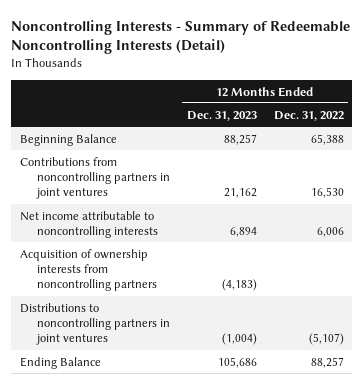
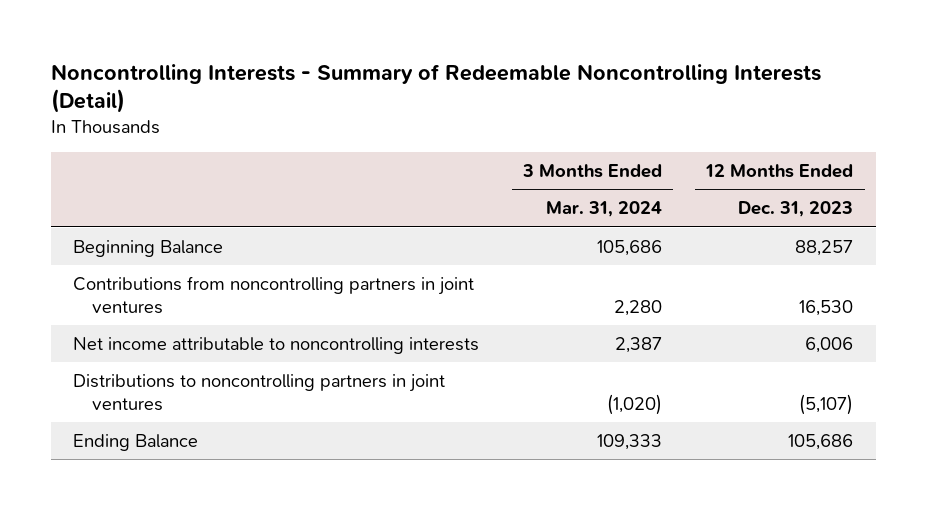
- | 12 Months Ended Dec. 31, 2023 | 12 Months Ended Dec. 31, 2022
+ | 3 Months Ended Mar. 31, 2024 | 12 Months Ended Dec. 31, 2023
- Contributions from noncontrolling partners in joint ventures | 21,162 | 16,530
- Net income attributable to noncontrolling interests | 6,894 | 6,006
- Acquisition of ownership interests from noncontrolling partners | (4,183) |
- Distributions to noncontrolling partners in joint ventures | (1,004) | (5,107)
+ Contributions from noncontrolling partners in joint ventures | 2,280 | 16,530
+ Net income attributable to noncontrolling interests | 2,387 | 6,006
+ Distributions to noncontrolling partners in joint ventures | (1,020) | (5,107)

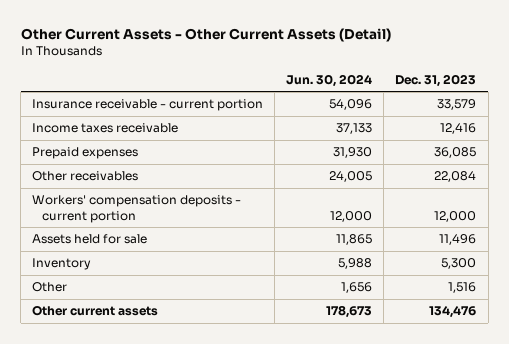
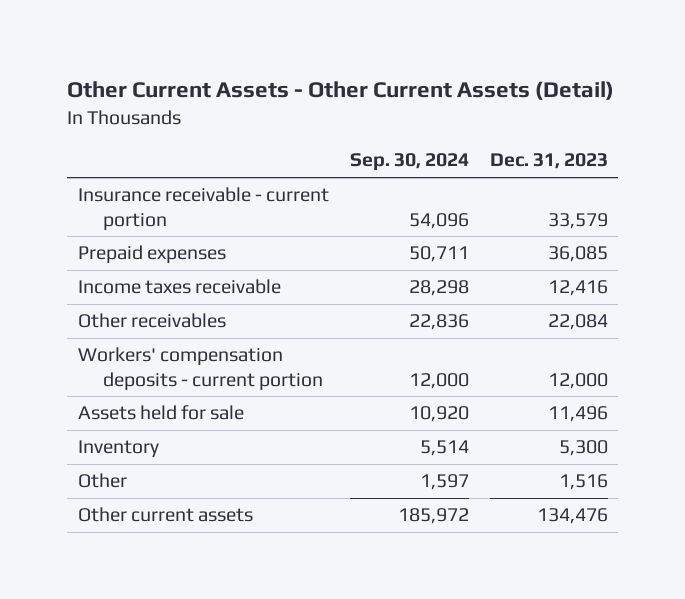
- | Jun. 30, 2024 | Dec. 31, 2023
+ | Sep. 30, 2024 | Dec. 31, 2023
moved down: Income taxes receivable | 28,298 | 12,416

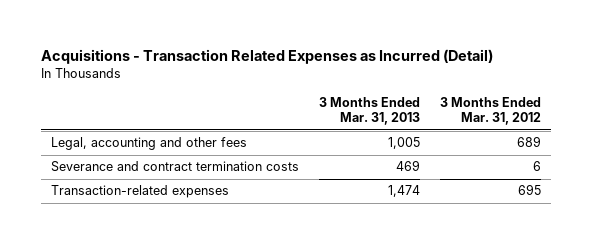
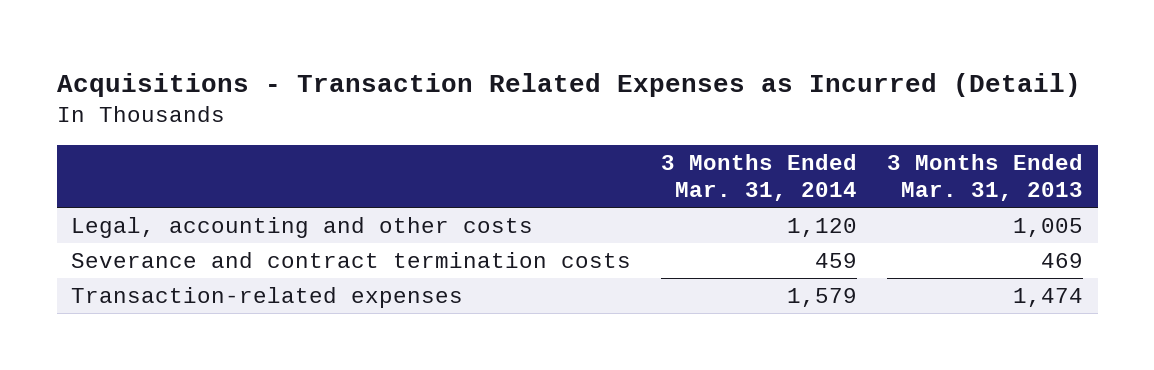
- | 3 Months Ended Mar. 31, 2013 | 3 Months Ended Mar. 31, 2012
+ | 3 Months Ended Mar. 31, 2014 | 3 Months Ended Mar. 31, 2013
- Legal, accounting and other fees | 1,005 | 689
+ Legal, accounting and other costs | 1,120 | 1,005

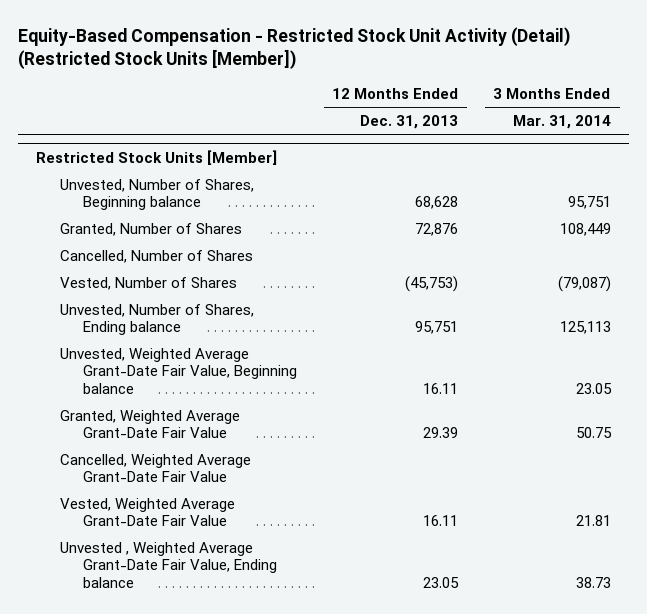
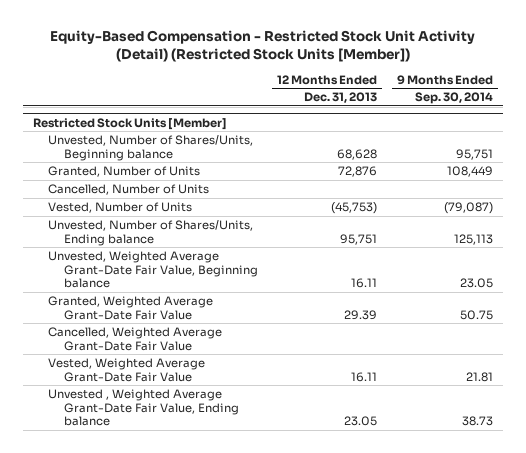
- | 12 Months Ended Dec. 31, 2013 | 3 Months Ended Mar. 31, 2014
+ | 12 Months Ended Dec. 31, 2013 | 9 Months Ended Sep. 30, 2014
@ Restricted Stock Units [Member]
- Unvested, Number of Shares, Beginning balance | 68,628 | 95,751
- Granted, Number of Shares | 72,876 | 108,449
- Cancelled, Number of Shares
- Vested, Number of Shares | (45,753) | (79,087)
- Unvested, Number of Shares, Ending balance | 95,751 | 125,113
+ Unvested, Number of Shares/Units, Beginning balance | 68,628 | 95,751
+ Granted, Number of Units | 72,876 | 108,449
+ Cancelled, Number of Units
+ Vested, Number of Units | (45,753) | (79,087)
+ Unvested, Number of Shares/Units, Ending balance | 95,751 | 125,113

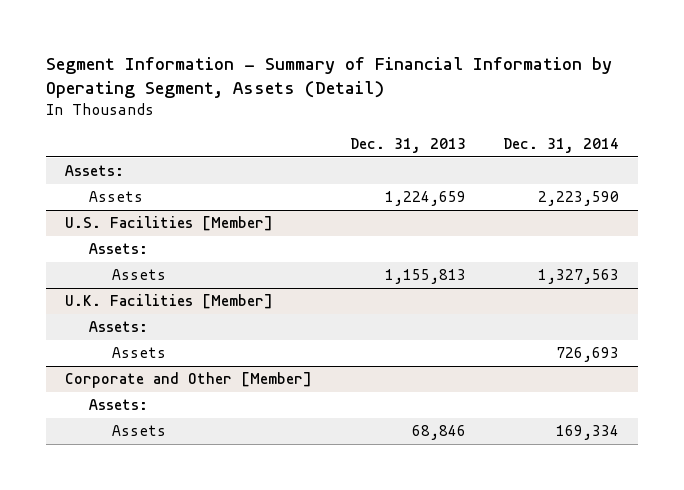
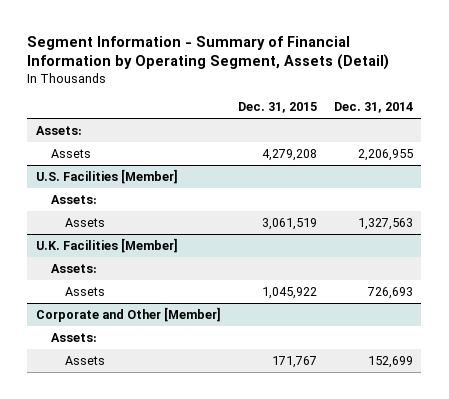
- | Dec. 31, 2013 | Dec. 31, 2014
+ | Dec. 31, 2015 | Dec. 31, 2014
- Assets | 1,224,659 | 2,223,590
+ Assets | 4,279,208 | 2,206,955
@ Corporate and Other [Member]
- Assets | 68,846 | 169,334
+ Assets | 171,767 | 152,699

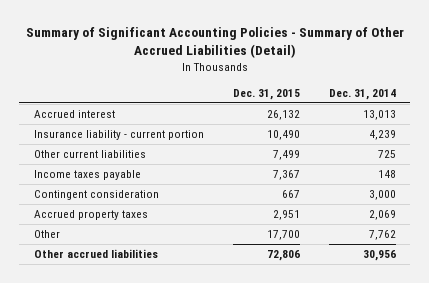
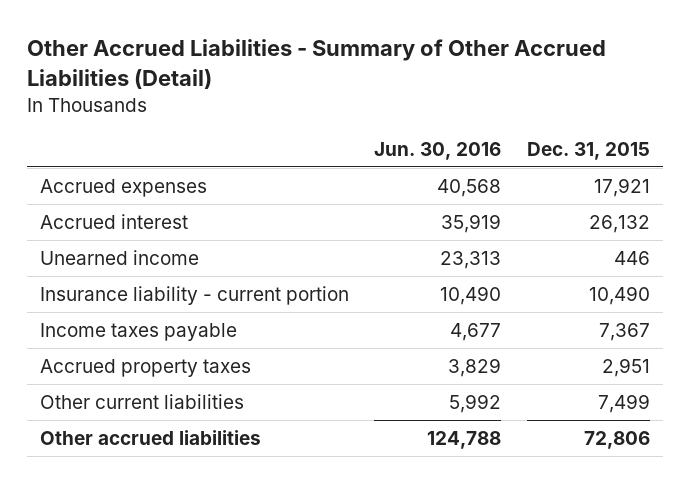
- Summary of Significant Accounting Policies - Summary of Other Accrued Liabilities (Detail)
+ Other Accrued Liabilities - Summary of Other Accrued Liabilities (Detail)
- | Dec. 31, 2015 | Dec. 31, 2014
+ | Jun. 30, 2016 | Dec. 31, 2015
+ Accrued expenses | 40,568 | 17,921
+ Unearned income | 23,313 | 446
- Contingent consideration | 667 | 3,000
- Other | 17,700 | 7,762
moved down: Other current liabilities | 5,992 | 7,499

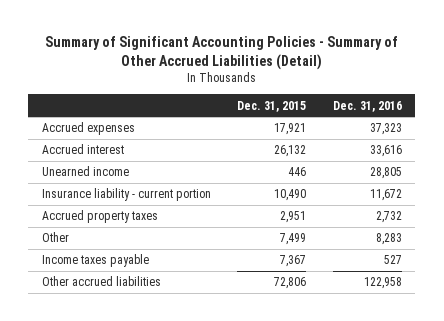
- Other Accrued Liabilities - Summary of Other Accrued Liabilities (Detail)
+ Summary of Significant Accounting Policies - Summary of Other Accrued Liabilities (Detail)
- | Jun. 30, 2016 | Dec. 31, 2015
+ | Dec. 31, 2015 | Dec. 31, 2016
- Other current liabilities | 5,992 | 7,499
+ Other | 7,499 | 8,283
moved down: Income taxes payable | 7,367 | 527

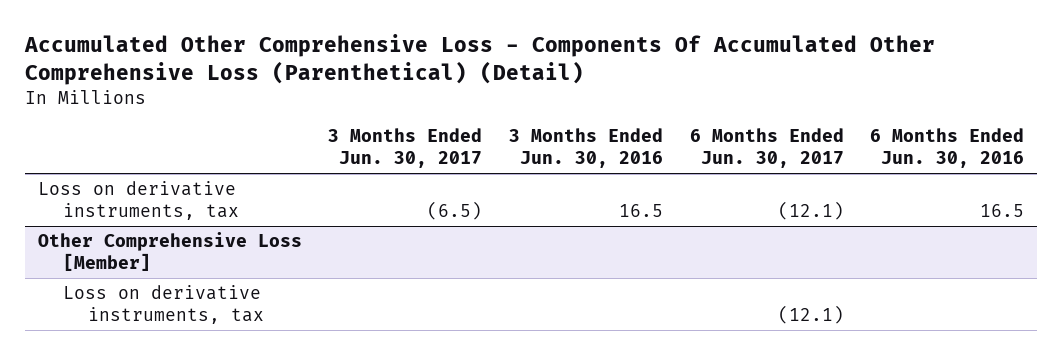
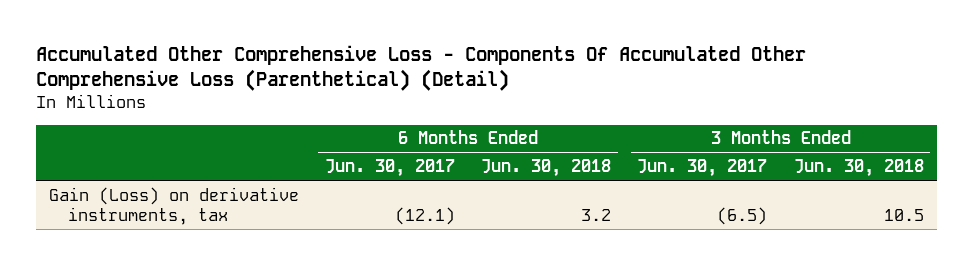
- | 3 Months Ended Jun. 30, 2017 | 3 Months Ended Jun. 30, 2016 | 6 Months Ended Jun. 30, 2017 | 6 Months Ended Jun. 30, 2016
+ | 6 Months Ended Jun. 30, 2017 | 6 Months Ended Jun. 30, 2018 | 3 Months Ended Jun. 30, 2017 | 3 Months Ended Jun. 30, 2018
- Loss on derivative instruments, tax | (6.5) | 16.5 | (12.1) | 16.5
- Other Comprehensive Loss [Member]
- Loss on derivative instruments, tax | | | (12.1) |
+ Gain (Loss) on derivative instruments, tax | (12.1) | 3.2 | (6.5) | 10.5

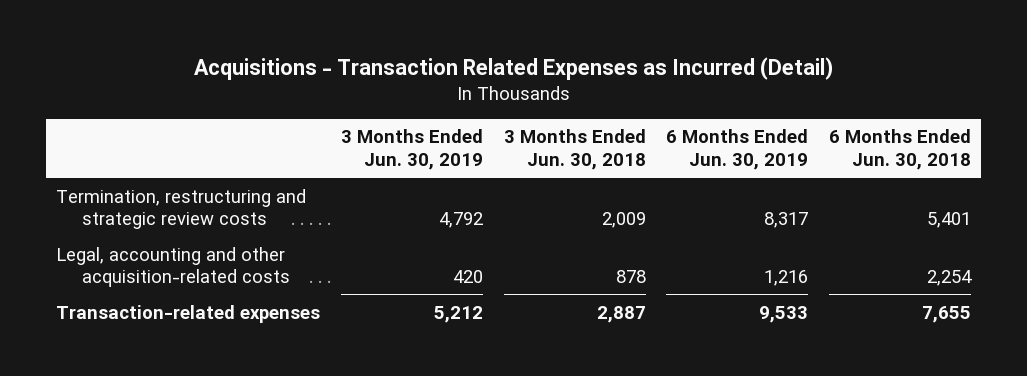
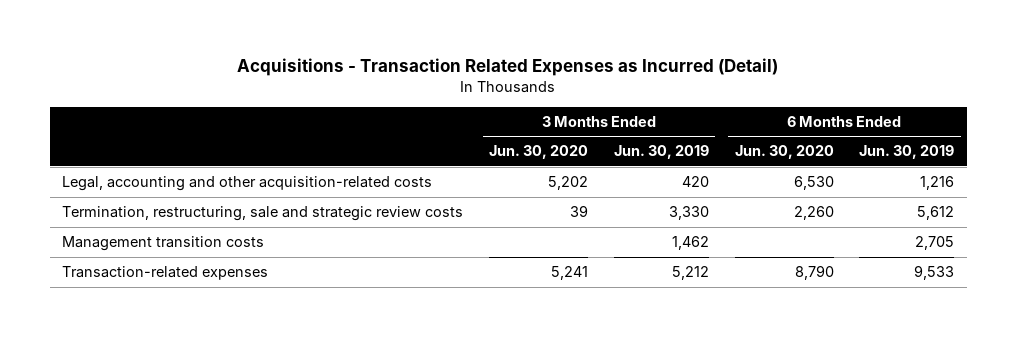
- | 3 Months Ended Jun. 30, 2019 | 3 Months Ended Jun. 30, 2018 | 6 Months Ended Jun. 30, 2019 | 6 Months Ended Jun. 30, 2018
+ | 3 Months Ended Jun. 30, 2020 | 3 Months Ended Jun. 30, 2019 | 6 Months Ended Jun. 30, 2020 | 6 Months Ended Jun. 30, 2019
- Termination, restructuring and strategic review costs | 4,792 | 2,009 | 8,317 | 5,401
+ Termination, restructuring, sale and strategic review costs | 39 | 3,330 | 2,260 | 5,612
+ Management transition costs | | 1,462 | | 2,705

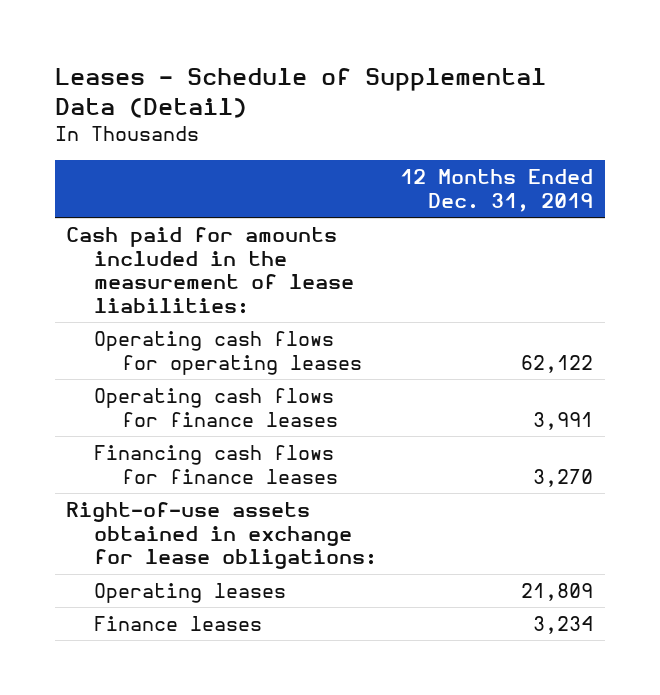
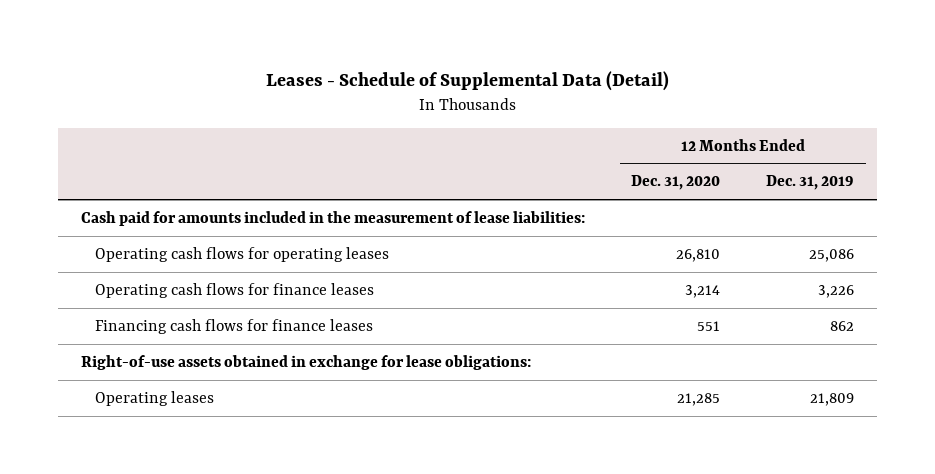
- | 12 Months Ended Dec. 31, 2019
+ | 12 Months Ended Dec. 31, 2020 | 12 Months Ended Dec. 31, 2019
- Operating cash flows for operating leases | 62,122
- Operating cash flows for finance leases | 3,991
- Financing cash flows for finance leases | 3,270
+ Operating cash flows for operating leases | 26,810 | 25,086
+ Operating cash flows for finance leases | 3,214 | 3,226
+ Financing cash flows for finance leases | 551 | 862
- Finance leases | 3,234

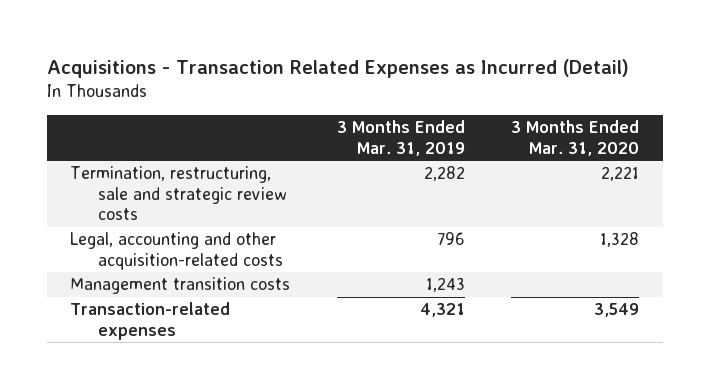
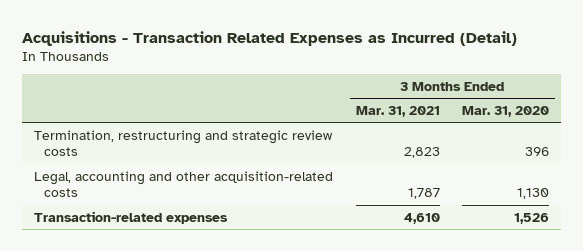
- | 3 Months Ended Mar. 31, 2019 | 3 Months Ended Mar. 31, 2020
+ | 3 Months Ended Mar. 31, 2021 | 3 Months Ended Mar. 31, 2020
- Termination, restructuring, sale and strategic review costs | 2,282 | 2,221
- Legal, accounting and other acquisition-related costs | 796 | 1,328
- Management transition costs | 1,243 |
- Transaction-related expenses | 4,321 | 3,549
+ Termination, restructuring and strategic review costs | 2,823 | 396
+ Legal, accounting and other acquisition-related costs | 1,787 | 1,130
+ Transaction-related expenses | 4,610 | 1,526

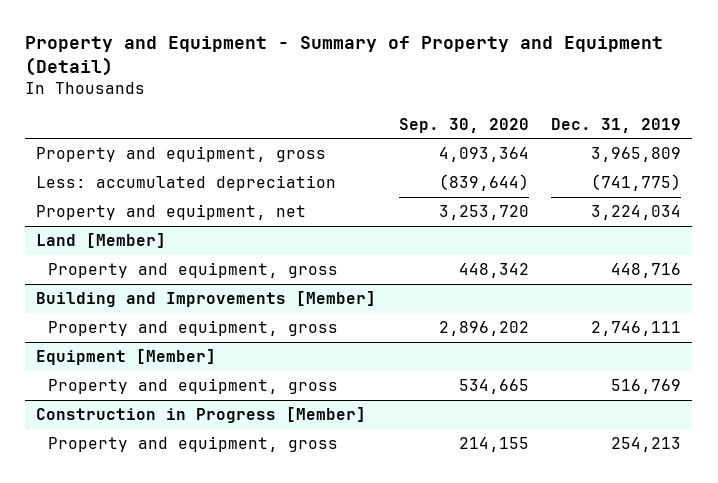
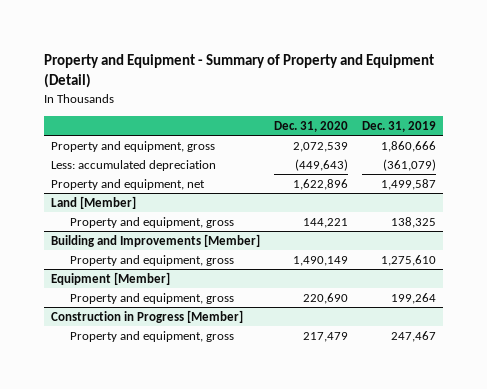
- | Sep. 30, 2020 | Dec. 31, 2019
+ | Dec. 31, 2020 | Dec. 31, 2019
- Property and equipment, gross | 4,093,364 | 3,965,809
- Less: accumulated depreciation | (839,644) | (741,775)
- Property and equipment, net | 3,253,720 | 3,224,034
+ Property and equipment, gross | 2,072,539 | 1,860,666
+ Less: accumulated depreciation | (449,643) | (361,079)
+ Property and equipment, net | 1,622,896 | 1,499,587
@ Land [Member]
- Property and equipment, gross | 448,342 | 448,716
+ Property and equipment, gross | 144,221 | 138,325
@ Building and Improvements [Member]
- Property and equipment, gross | 2,896,202 | 2,746,111
+ Property and equipment, gross | 1,490,149 | 1,275,610
@ Equipment [Member]
- Property and equipment, gross | 534,665 | 516,769
+ Property and equipment, gross | 220,690 | 199,264
@ Construction in Progress [Member]
- Property and equipment, gross | 214,155 | 254,213
+ Property and equipment, gross | 217,479 | 247,467

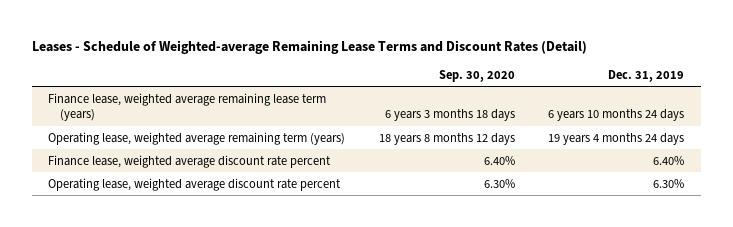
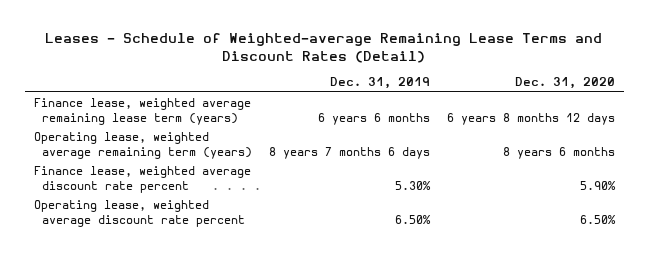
- | Sep. 30, 2020 | Dec. 31, 2019
+ | Dec. 31, 2019 | Dec. 31, 2020
- Finance lease, weighted average remaining lease term (years) | 6 years 3 months 18 days | 6 years 10 months 24 days
- Operating lease, weighted average remaining term (years) | 18 years 8 months 12 days | 19 years 4 months 24 days
- Finance lease, weighted average discount rate percent | 6.40% | 6.40%
- Operating lease, weighted average discount rate percent | 6.30% | 6.30%
+ Finance lease, weighted average remaining lease term (years) | 6 years 6 months | 6 years 8 months 12 days
+ Operating lease, weighted average remaining term (years) | 8 years 7 months 6 days | 8 years 6 months
+ Finance lease, weighted average discount rate percent | 5.30% | 5.90%
+ Operating lease, weighted average discount rate percent | 6.50% | 6.50%

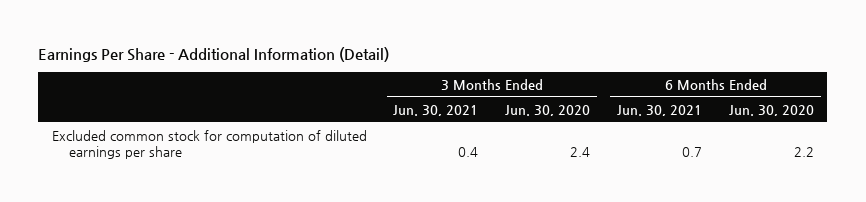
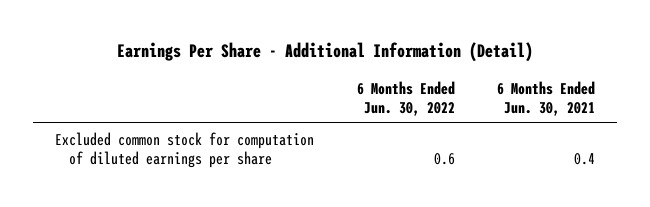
- | 3 Months Ended Jun. 30, 2021 | 3 Months Ended Jun. 30, 2020 | 6 Months Ended Jun. 30, 2021 | 6 Months Ended Jun. 30, 2020
+ | 6 Months Ended Jun. 30, 2022 | 6 Months Ended Jun. 30, 2021
- Excluded common stock for computation of diluted earnings per share | 0.4 | 2.4 | 0.7 | 2.2
+ Excluded common stock for computation of diluted earnings per share | 0.6 | 0.4

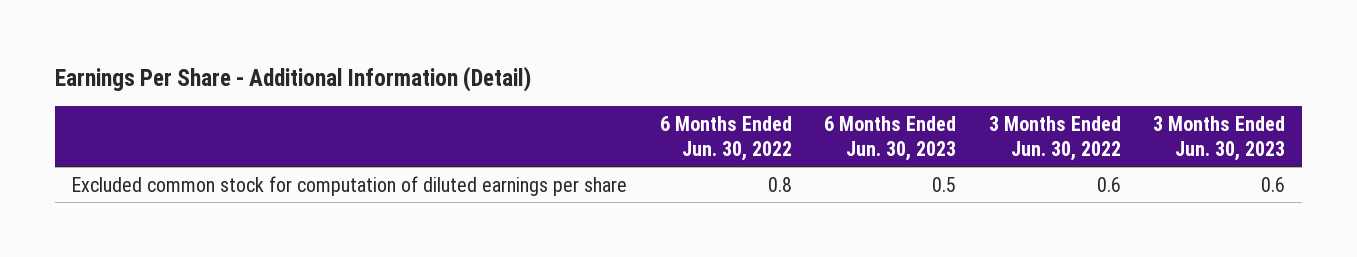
- | 6 Months Ended Jun. 30, 2022 | 6 Months Ended Jun. 30, 2021
+ | 6 Months Ended Jun. 30, 2022 | 6 Months Ended Jun. 30, 2023 | 3 Months Ended Jun. 30, 2022 | 3 Months Ended Jun. 30, 2023
- Excluded common stock for computation of diluted earnings per share | 0.6 | 0.4
+ Excluded common stock for computation of diluted earnings per share | 0.8 | 0.5 | 0.6 | 0.6

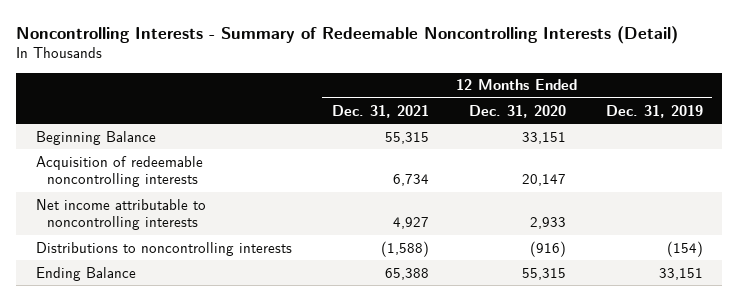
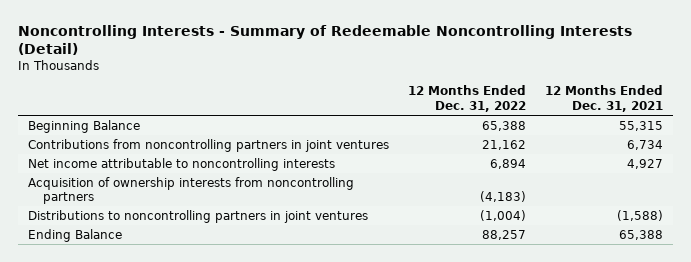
- | 12 Months Ended Dec. 31, 2021 | 12 Months Ended Dec. 31, 2020 | 12 Months Ended Dec. 31, 2019
+ | 12 Months Ended Dec. 31, 2022 | 12 Months Ended Dec. 31, 2021
- Acquisition of redeemable noncontrolling interests | 6,734 | 20,147 |
+ Contributions from noncontrolling partners in joint ventures | 21,162 | 6,734
- Distributions to noncontrolling interests | (1,588) | (916) | (154)
+ Acquisition of ownership interests from noncontrolling partners | (4,183) |
+ Distributions to noncontrolling partners in joint ventures | (1,004) | (1,588)

